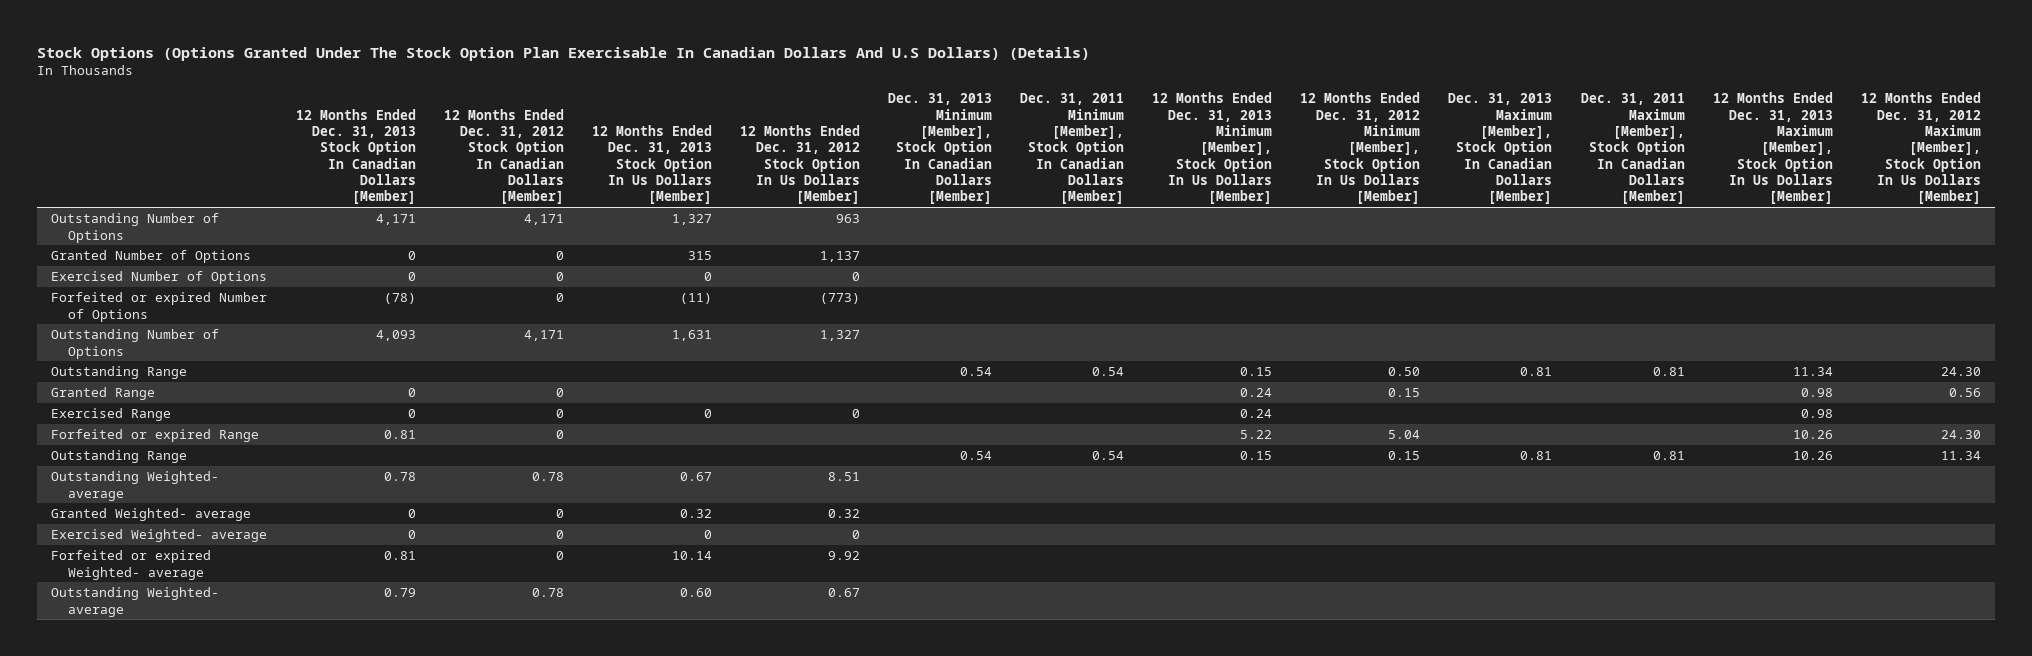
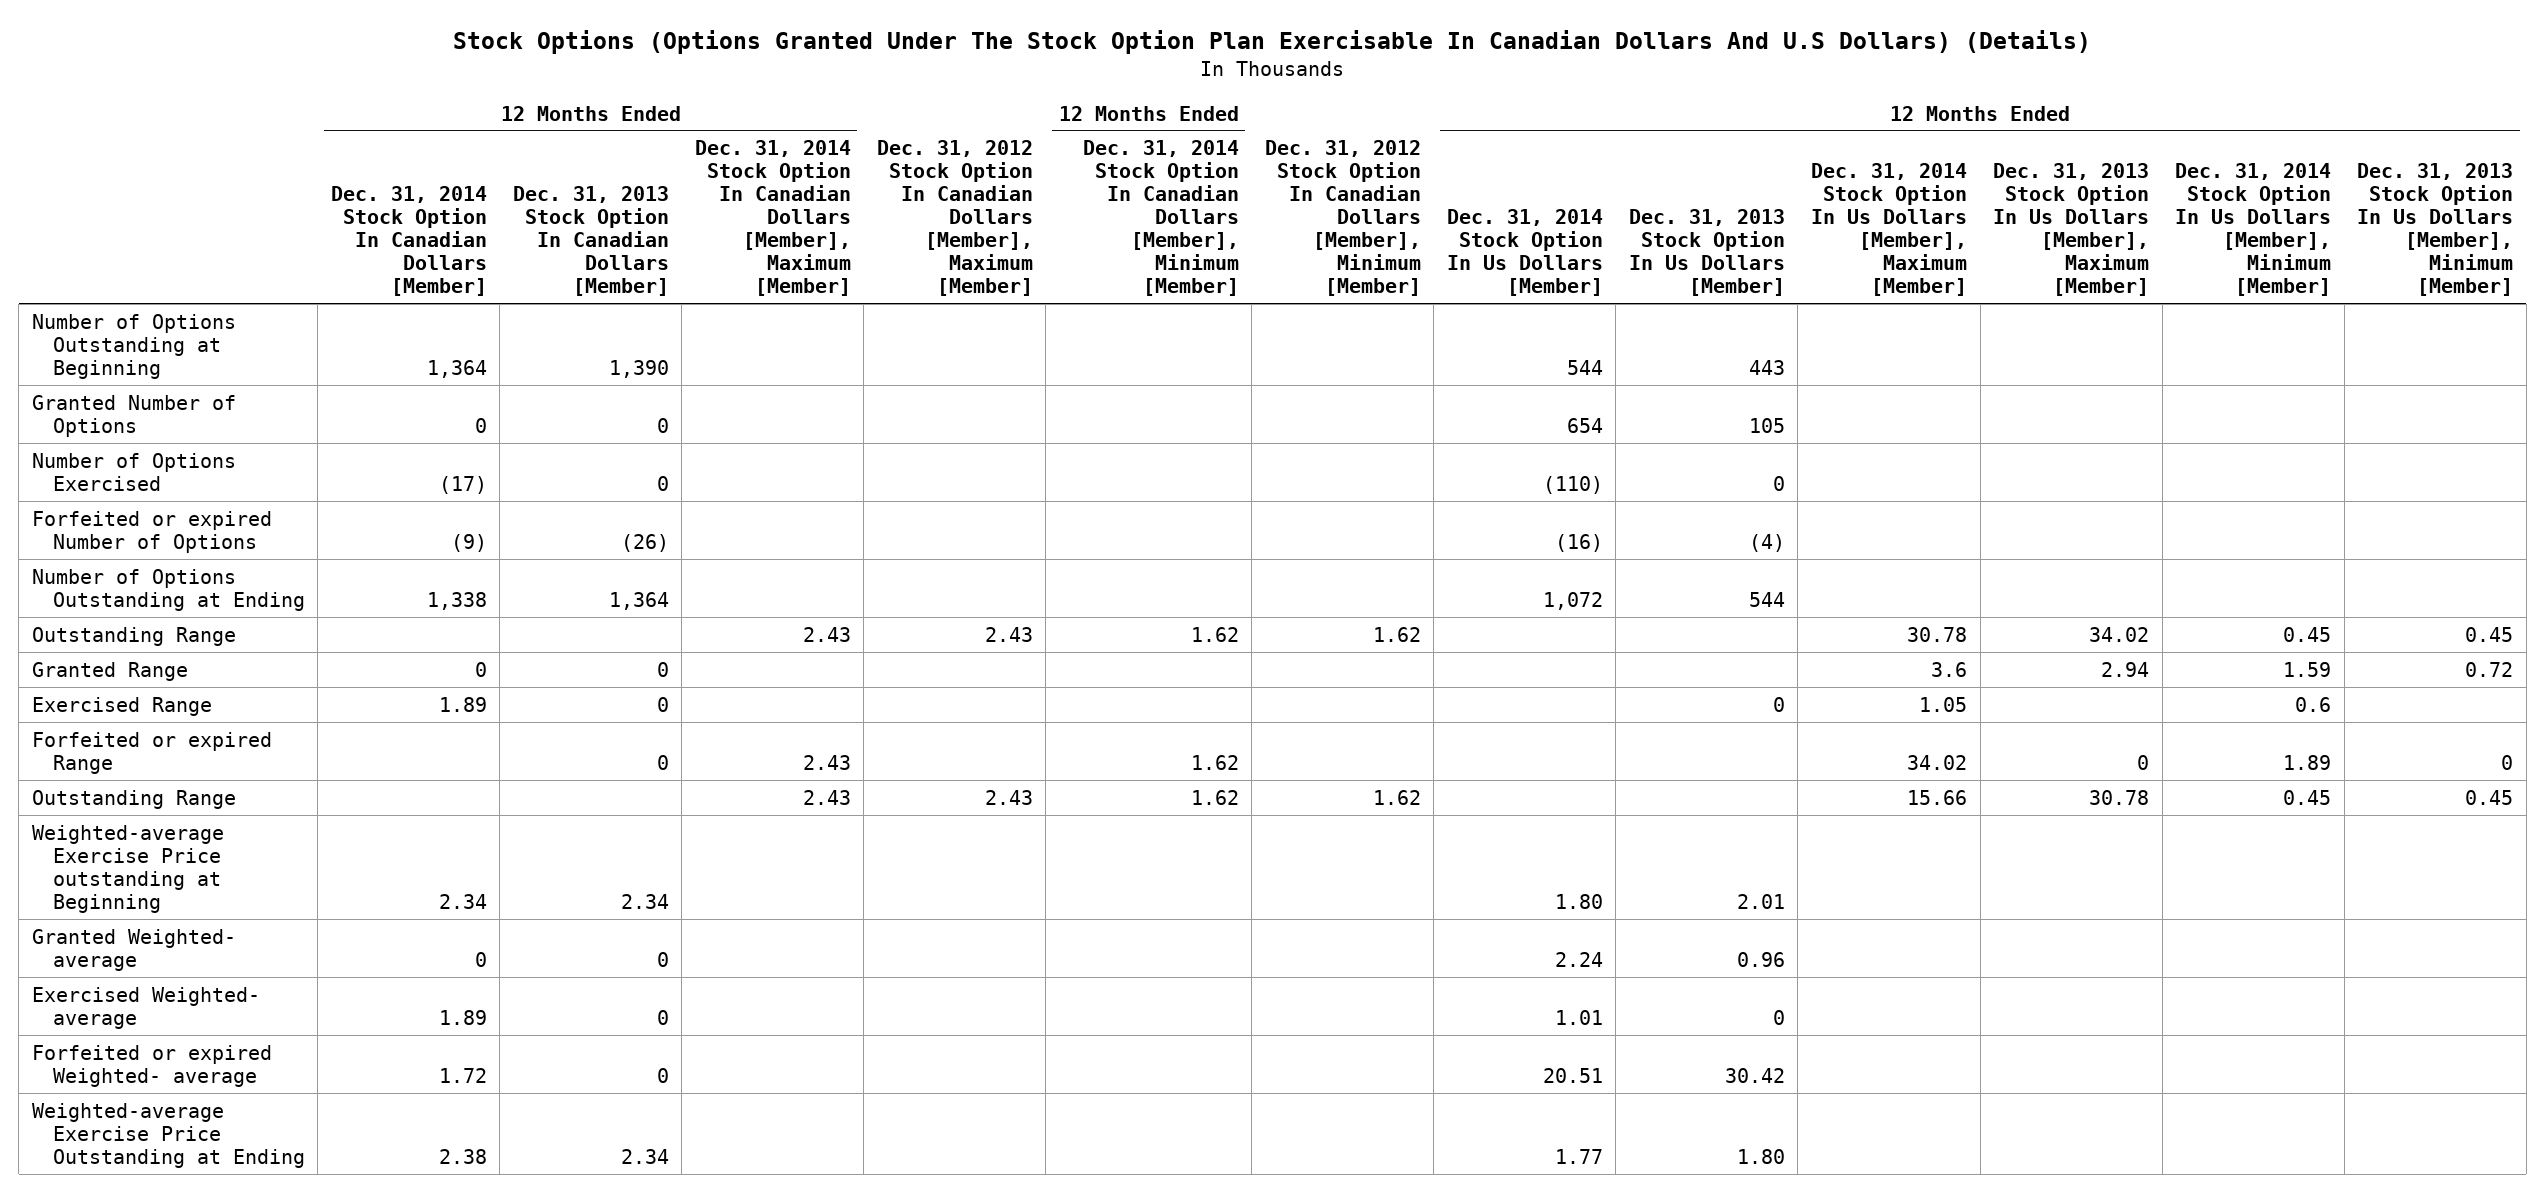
- | 12 Months Ended Dec. 31, 2013 Stock Option In Canadian Dollars [Member] | 12 Months Ended Dec. 31, 2012 Stock Option In Canadian Dollars [Member] | 12 Months Ended Dec. 31, 2013 Stock Option In Us Dollars [Member] | 12 Months Ended Dec. 31, 2012 Stock Option In Us Dollars [Member] | Dec. 31, 2013 Minimum [Member], Stock Option In Canadian Dollars [Member] | Dec. 31, 2011 Minimum [Member], Stock Option In Canadian Dollars [Member] | 12 Months Ended Dec. 31, 2013 Minimum [Member], Stock Option In Us Dollars [Member] | 12 Months Ended Dec. 31, 2012 Minimum [Member], Stock Option In Us Dollars [Member] | Dec. 31, 2013 Maximum [Member], Stock Option In Canadian Dollars [Member] | Dec. 31, 2011 Maximum [Member], Stock Option In Canadian Dollars [Member] | 12 Months Ended Dec. 31, 2013 Maximum [Member], Stock Option In Us Dollars [Member] | 12 Months Ended Dec. 31, 2012 Maximum [Member], Stock Option In Us Dollars [Member]
+ | 12 Months Ended Dec. 31, 2014 Stock Option In Canadian Dollars [Member] | 12 Months Ended Dec. 31, 2013 Stock Option In Canadian Dollars [Member] | 12 Months Ended Dec. 31, 2014 Stock Option In Canadian Dollars [Member], Maximum [Member] | Dec. 31, 2012 Stock Option In Canadian Dollars [Member], Maximum [Member] | 12 Months Ended Dec. 31, 2014 Stock Option In Canadian Dollars [Member], Minimum [Member] | Dec. 31, 2012 Stock Option In Canadian Dollars [Member], Minimum [Member] | 12 Months Ended Dec. 31, 2014 Stock Option In Us Dollars [Member] | 12 Months Ended Dec. 31, 2013 Stock Option In Us Dollars [Member] | 12 Months Ended Dec. 31, 2014 Stock Option In Us Dollars [Member], Maximum [Member] | 12 Months Ended Dec. 31, 2013 Stock Option In Us Dollars [Member], Maximum [Member] | 12 Months Ended Dec. 31, 2014 Stock Option In Us Dollars [Member], Minimum [Member] | 12 Months Ended Dec. 31, 2013 Stock Option In Us Dollars [Member], Minimum [Member]
- Outstanding Number of Options | 4,171 | 4,171 | 1,327 | 963 | | | | | | | |
- Granted Number of Options | 0 | 0 | 315 | 1,137 | | | | | | | |
- Exercised Number of Options | 0 | 0 | 0 | 0 | | | | | | | |
- Forfeited or expired Number of Options | (78) | 0 | (11) | (773) | | | | | | | |
- Outstanding Number of Options | 4,093 | 4,171 | 1,631 | 1,327 | | | | | | | |
+ Number of Options Outstanding at Beginning | 1,364 | 1,390 | | | | | 544 | 443 | | | |
+ Granted Number of Options | 0 | 0 | | | | | 654 | 105 | | | |
+ Number of Options Exercised | (17) | 0 | | | | | (110) | 0 | | | |
+ Forfeited or expired Number of Options | (9) | (26) | | | | | (16) | (4) | | | |
+ Number of Options Outstanding at Ending | 1,338 | 1,364 | | | | | 1,072 | 544 | | | |
- Forfeited or expired Range | 0.81 | 0 | | | | | 5.22 | 5.04 | | | 10.26 | 24.30
+ Forfeited or expired Range | | 0 | 2.43 | | 1.62 | | | | 34.02 | 0 | 1.89 | 0
- Outstanding Weighted- average | 0.78 | 0.78 | 0.67 | 8.51 | | | | | | | |
- Granted Weighted- average | 0 | 0 | 0.32 | 0.32 | | | | | | | |
+ Weighted-average Exercise Price outstanding at Beginning | 2.34 | 2.34 | | | | | 1.80 | 2.01 | | | |
+ Granted Weighted- average | 0 | 0 | | | | | 2.24 | 0.96 | | | |
- Forfeited or expired Weighted- average | 0.81 | 0 | 10.14 | 9.92 | | | | | | | |
- Outstanding Weighted- average | 0.79 | 0.78 | 0.60 | 0.67 | | | | | | | |
+ Forfeited or expired Weighted- average | 1.72 | 0 | | | | | 20.51 | 30.42 | | | |
+ Weighted-average Exercise Price Outstanding at Ending | 2.38 | 2.34 | | | | | 1.77 | 1.80 | | | |

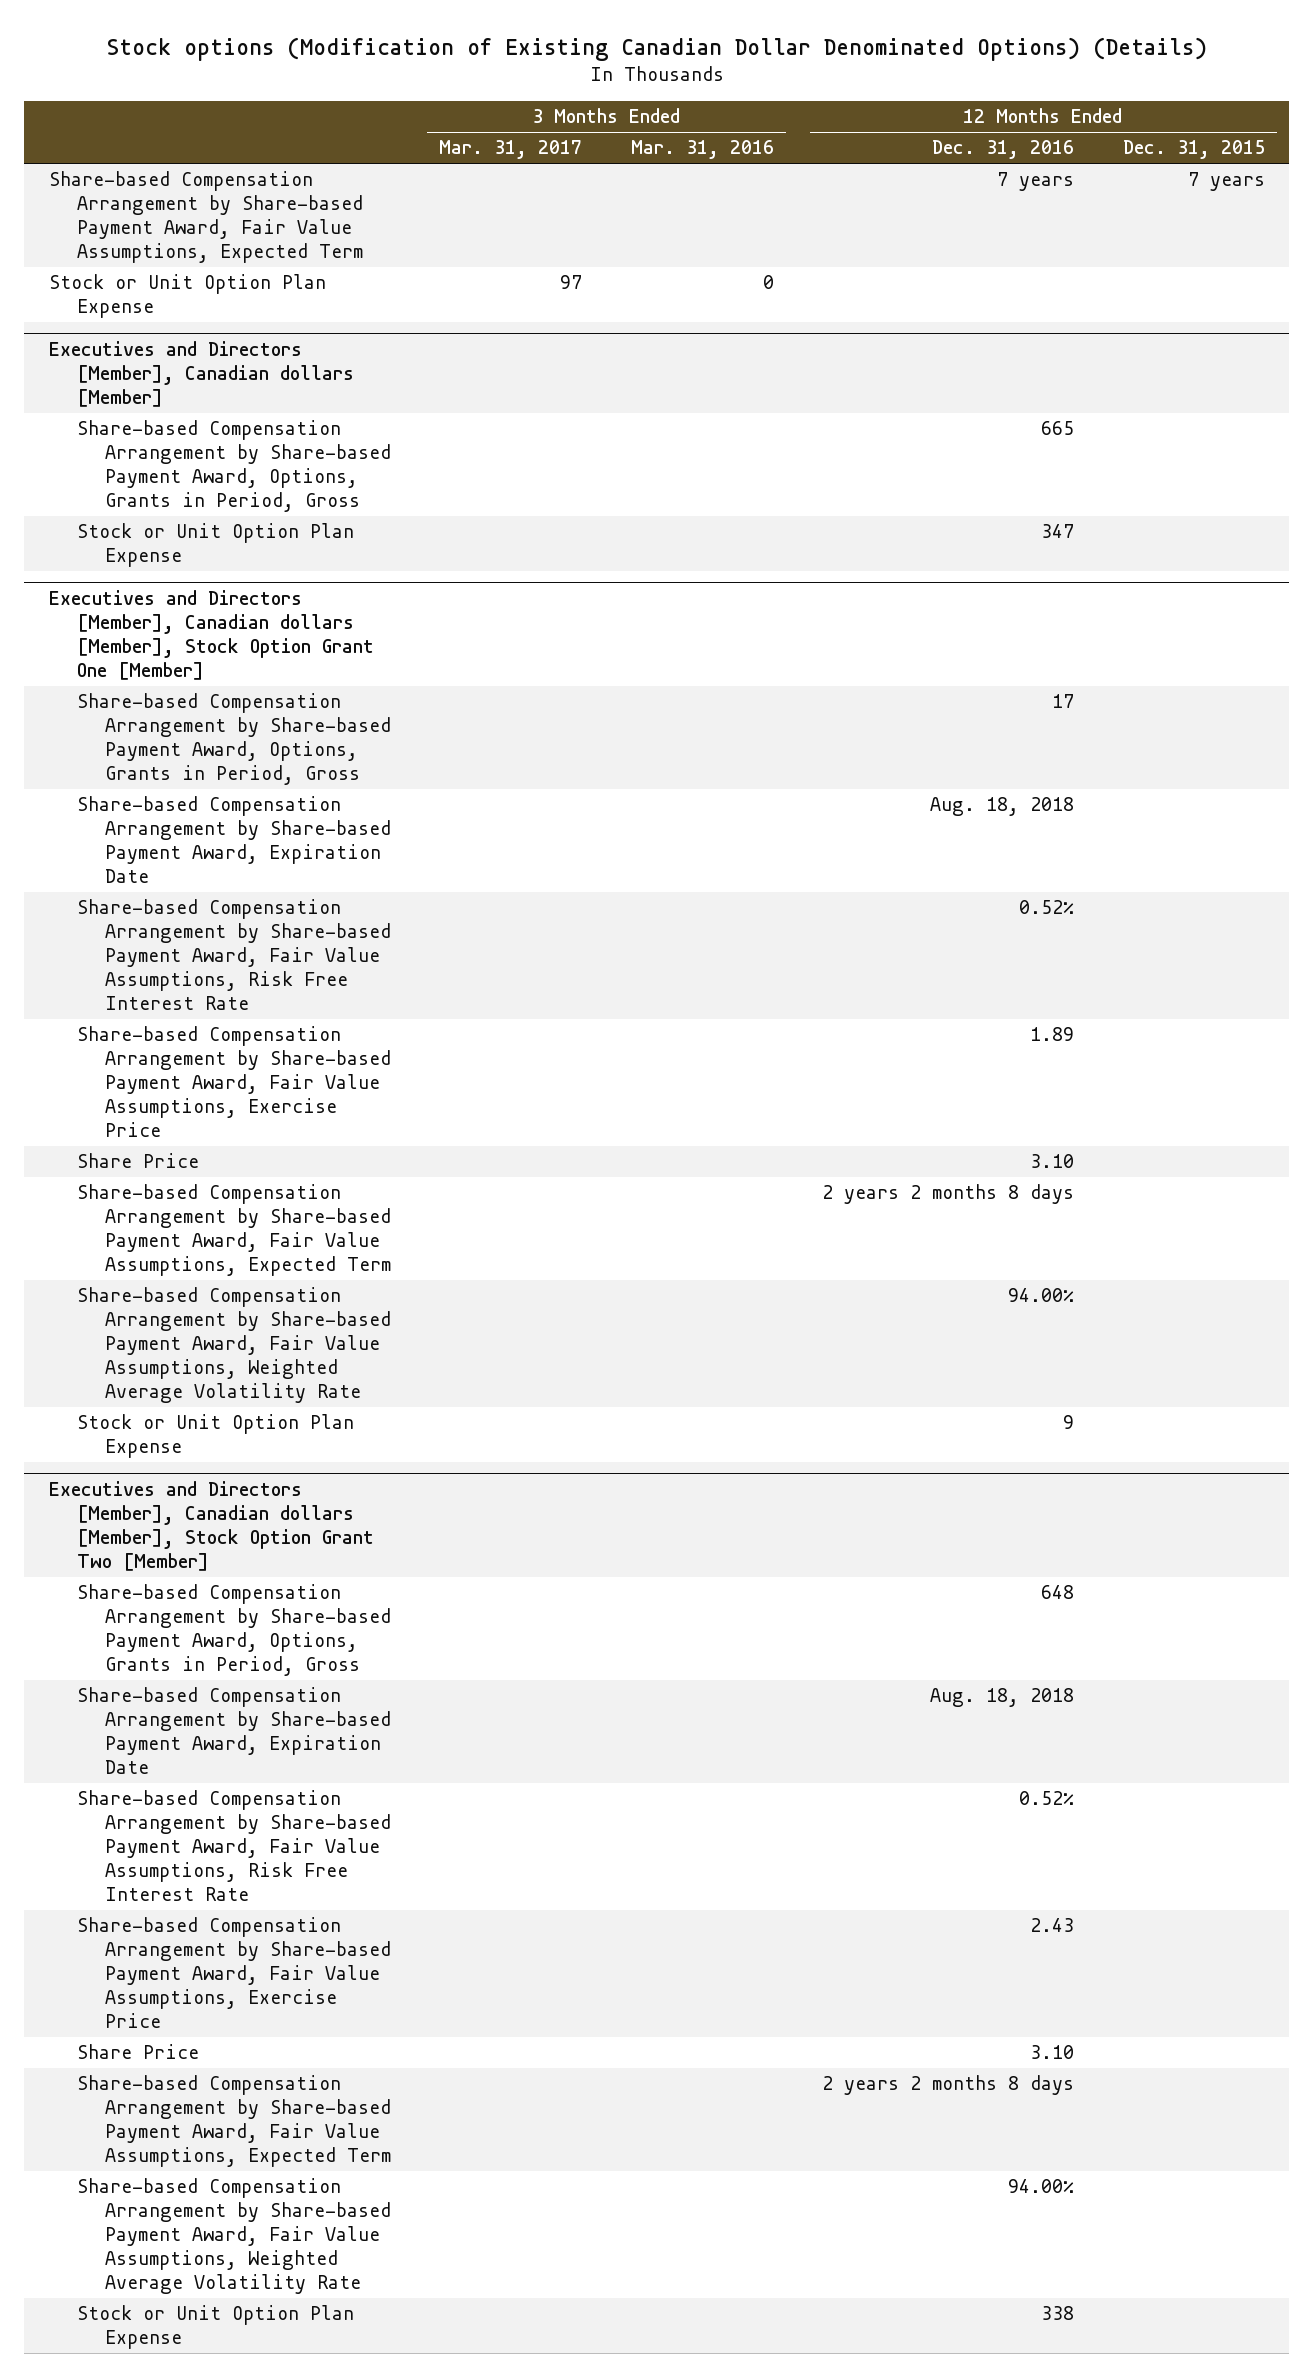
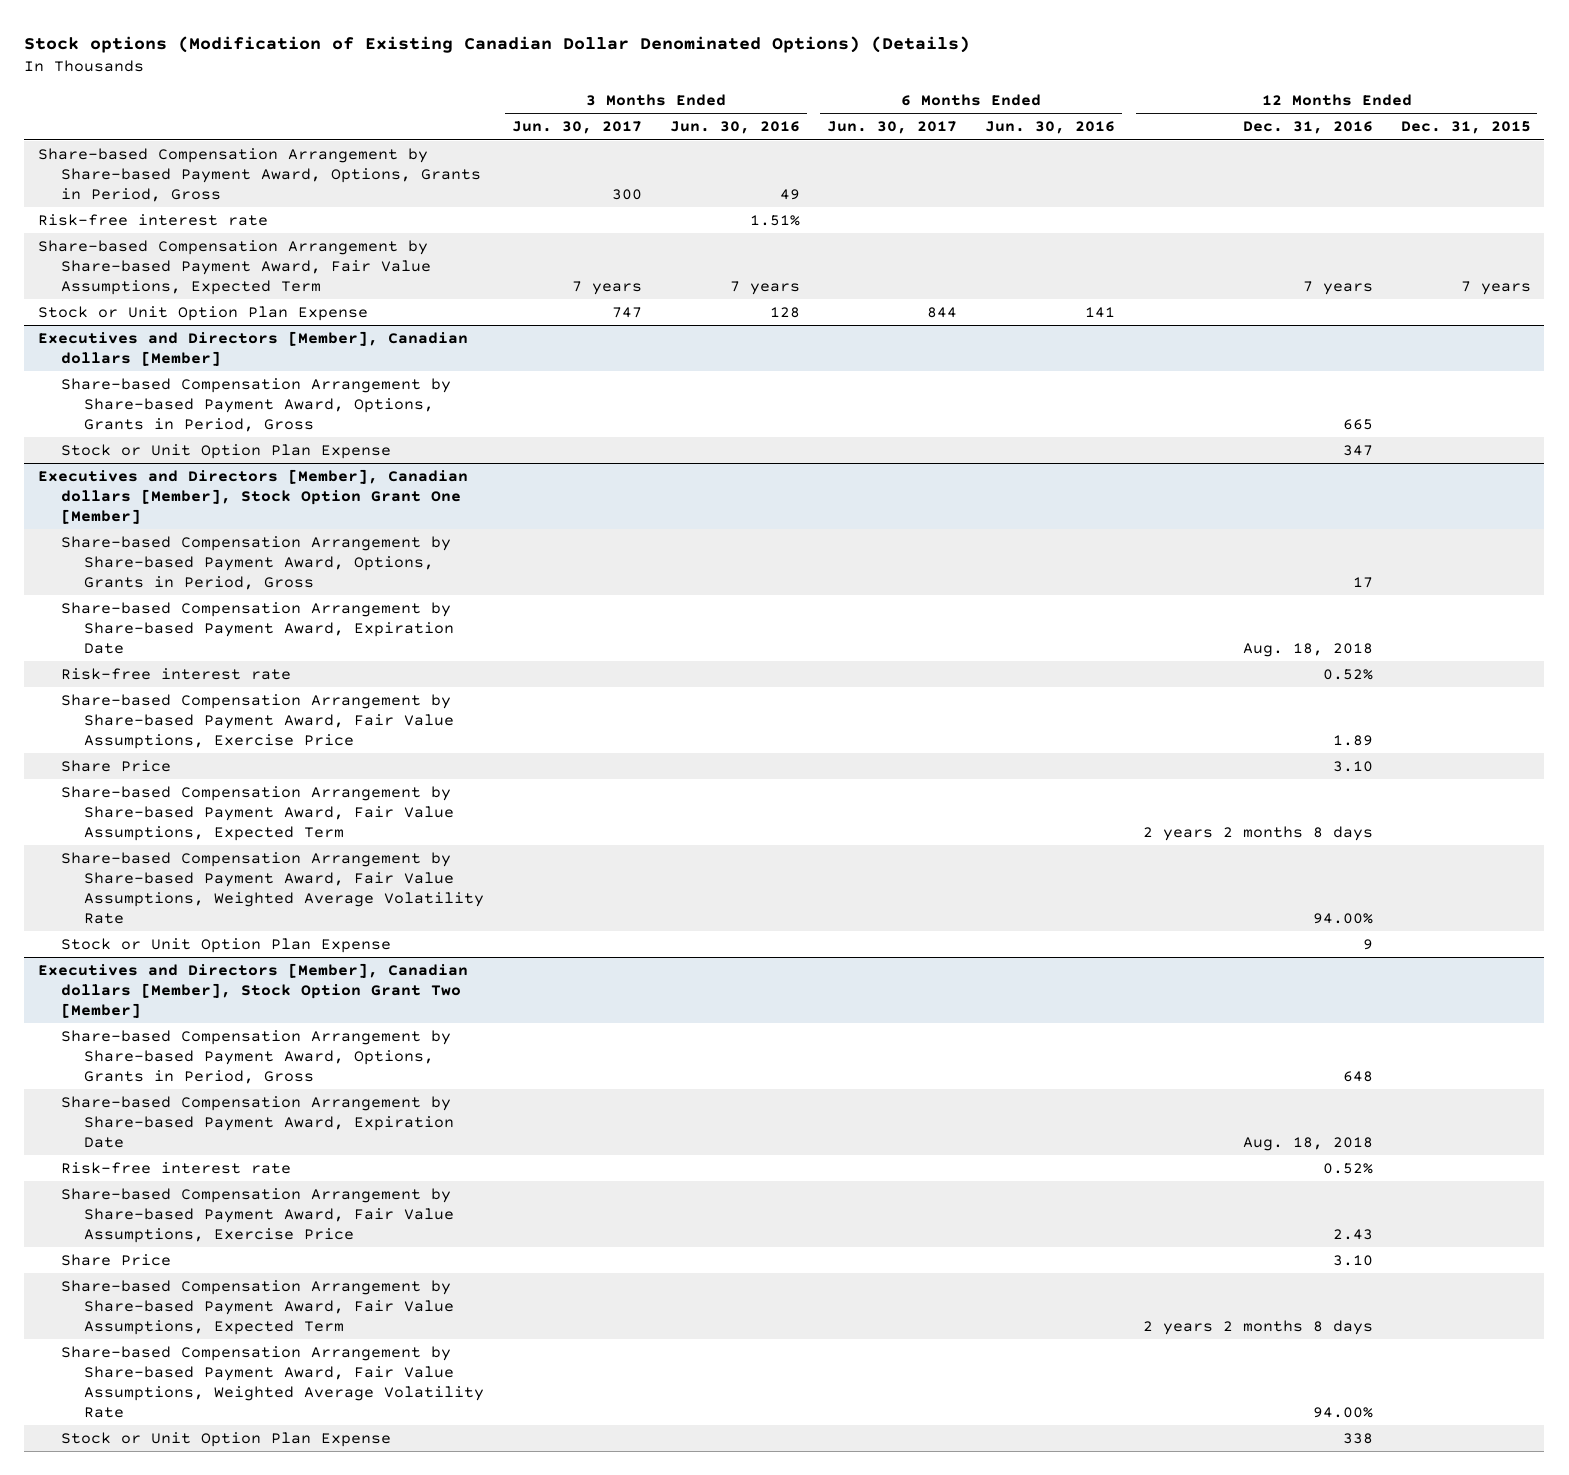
- | 3 Months Ended Mar. 31, 2017 | 3 Months Ended Mar. 31, 2016 | 12 Months Ended Dec. 31, 2016 | 12 Months Ended Dec. 31, 2015
+ | 3 Months Ended Jun. 30, 2017 | 3 Months Ended Jun. 30, 2016 | 6 Months Ended Jun. 30, 2017 | 6 Months Ended Jun. 30, 2016 | 12 Months Ended Dec. 31, 2016 | 12 Months Ended Dec. 31, 2015
+ Share-based Compensation Arrangement by Share-based Payment Award, Options, Grants in Period, Gross | 300 | 49 | | | |
+ Risk-free interest rate | | 1.51% | | | |
@ Executives and Directors [Member], Canadian dollars [Member], Stock Option Grant One [Member]
- Share-based Compensation Arrangement by Share-based Payment Award, Fair Value Assumptions, Risk Free Interest Rate | | | 0.52% |
+ Risk-free interest rate | | | | | 0.52% |
@ Executives and Directors [Member], Canadian dollars [Member], Stock Option Grant Two [Member]
- Share-based Compensation Arrangement by Share-based Payment Award, Fair Value Assumptions, Risk Free Interest Rate | | | 0.52% |
+ Risk-free interest rate | | | | | 0.52% |

